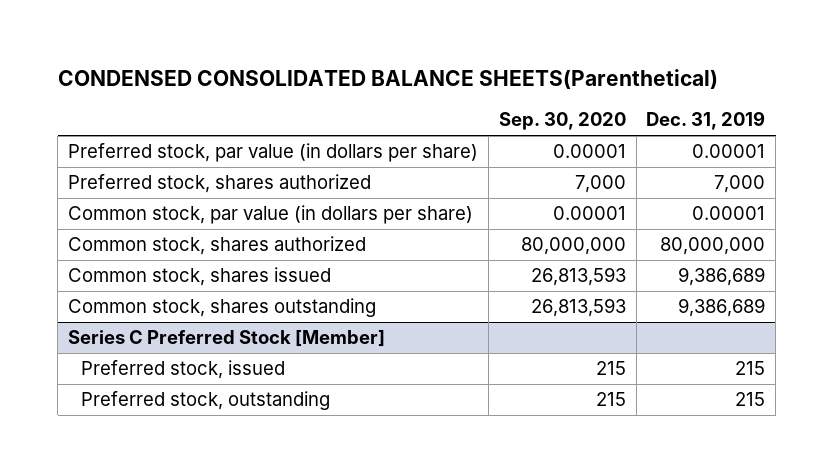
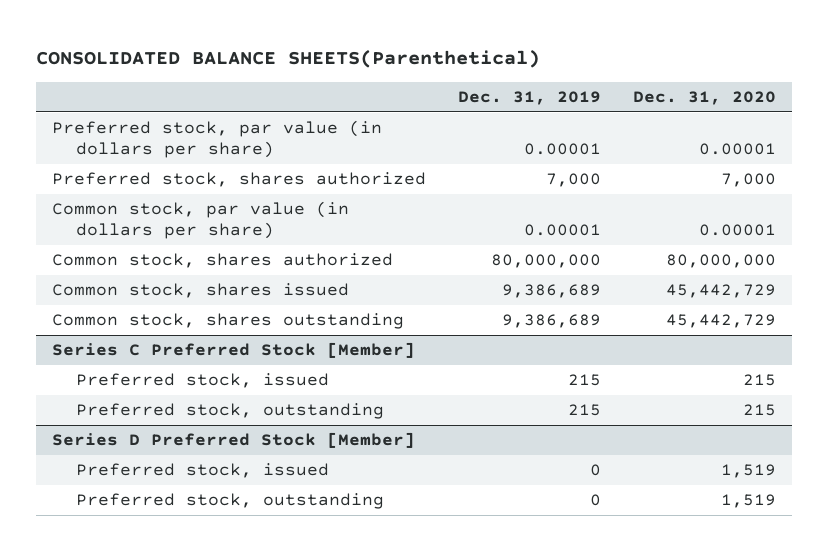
- CONDENSED CONSOLIDATED BALANCE SHEETS(Parenthetical)
+ CONSOLIDATED BALANCE SHEETS(Parenthetical)
- | Sep. 30, 2020 | Dec. 31, 2019
+ | Dec. 31, 2019 | Dec. 31, 2020
+ Series D Preferred Stock [Member]
+ Preferred stock, issued | 0 | 1,519
+ Preferred stock, outstanding | 0 | 1,519

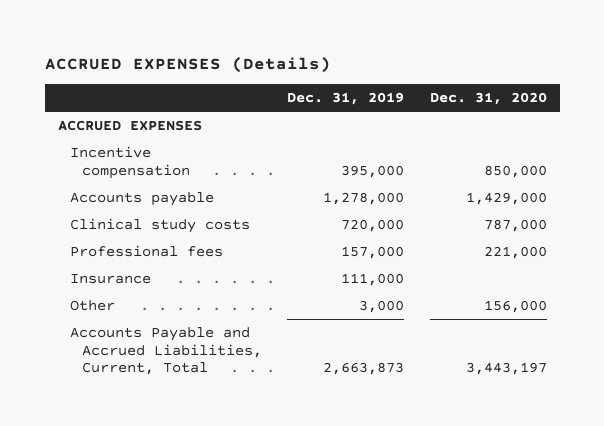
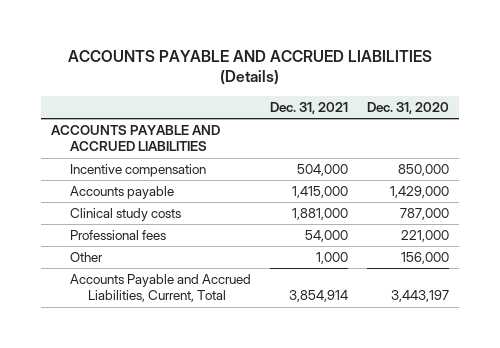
- ACCRUED EXPENSES (Details)
+ ACCOUNTS PAYABLE AND ACCRUED LIABILITIES (Details)
- | Dec. 31, 2019 | Dec. 31, 2020
+ | Dec. 31, 2021 | Dec. 31, 2020
- ACCRUED EXPENSES
+ ACCOUNTS PAYABLE AND ACCRUED LIABILITIES
- Insurance | 111,000 |

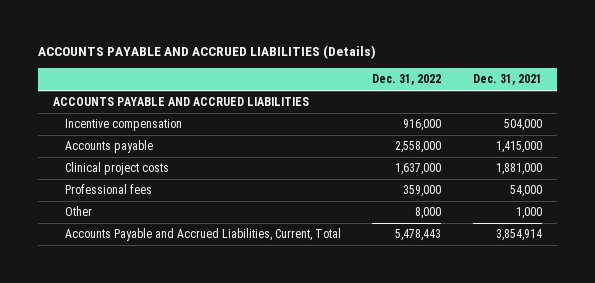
- | Dec. 31, 2021 | Dec. 31, 2020
+ | Dec. 31, 2022 | Dec. 31, 2021
- Clinical study costs | 1,881,000 | 787,000
+ Clinical project costs | 1,637,000 | 1,881,000

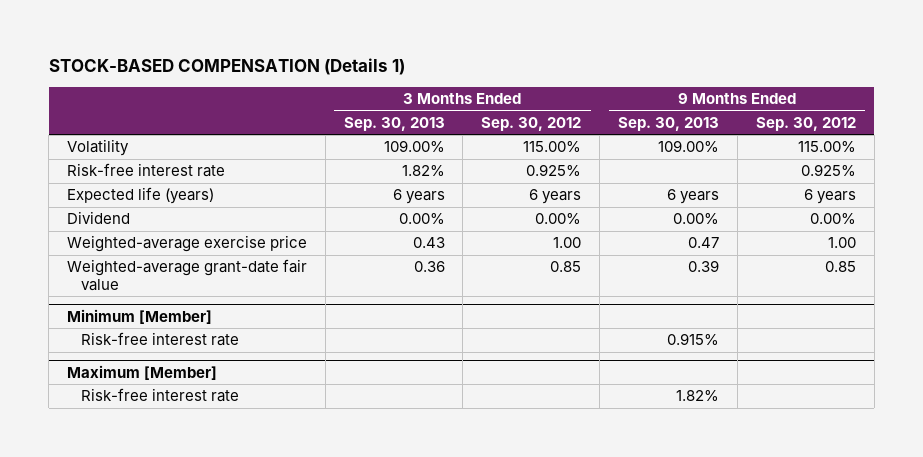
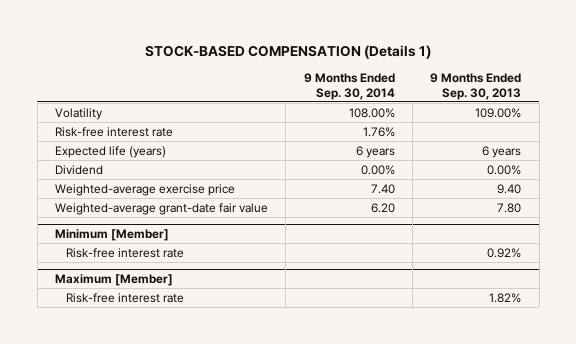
- | 3 Months Ended Sep. 30, 2013 | 3 Months Ended Sep. 30, 2012 | 9 Months Ended Sep. 30, 2013 | 9 Months Ended Sep. 30, 2012
+ | 9 Months Ended Sep. 30, 2014 | 9 Months Ended Sep. 30, 2013
- Weighted-average exercise price | 0.43 | 1.00 | 0.47 | 1.00
- Weighted-average grant-date fair value | 0.36 | 0.85 | 0.39 | 0.85
+ Weighted-average exercise price | 7.40 | 9.40
+ Weighted-average grant-date fair value | 6.20 | 7.80
@ Minimum [Member]
- Risk-free interest rate | | | 0.915% |
+ Risk-free interest rate | | 0.92%

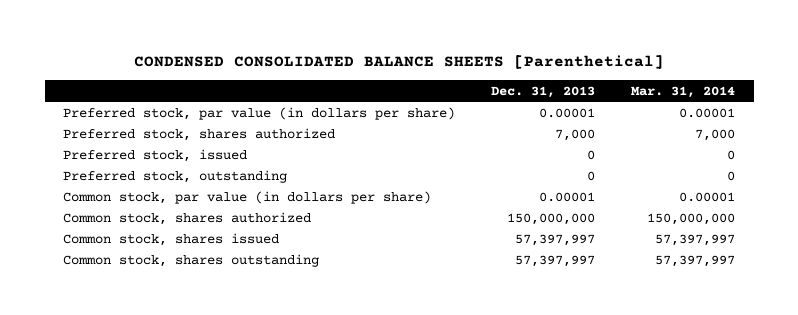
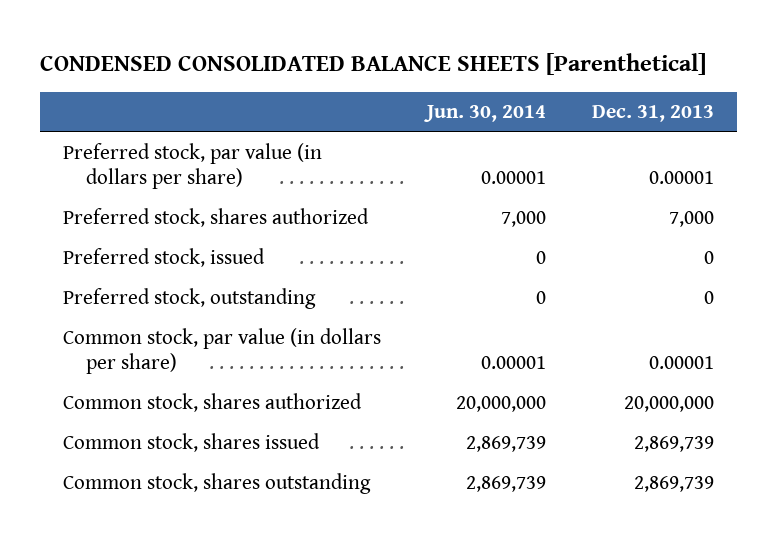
- | Dec. 31, 2013 | Mar. 31, 2014
+ | Jun. 30, 2014 | Dec. 31, 2013
- Common stock, shares authorized | 150,000,000 | 150,000,000
- Common stock, shares issued | 57,397,997 | 57,397,997
- Common stock, shares outstanding | 57,397,997 | 57,397,997
+ Common stock, shares authorized | 20,000,000 | 20,000,000
+ Common stock, shares issued | 2,869,739 | 2,869,739
+ Common stock, shares outstanding | 2,869,739 | 2,869,739

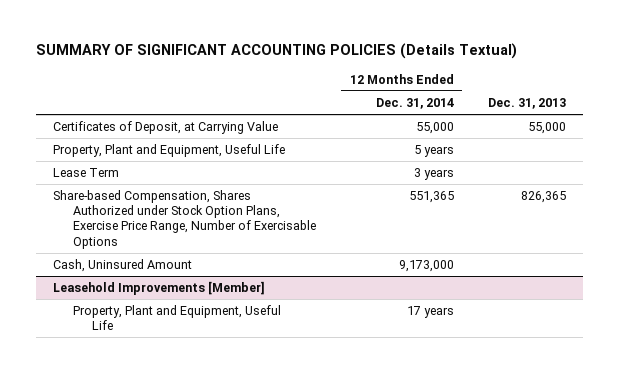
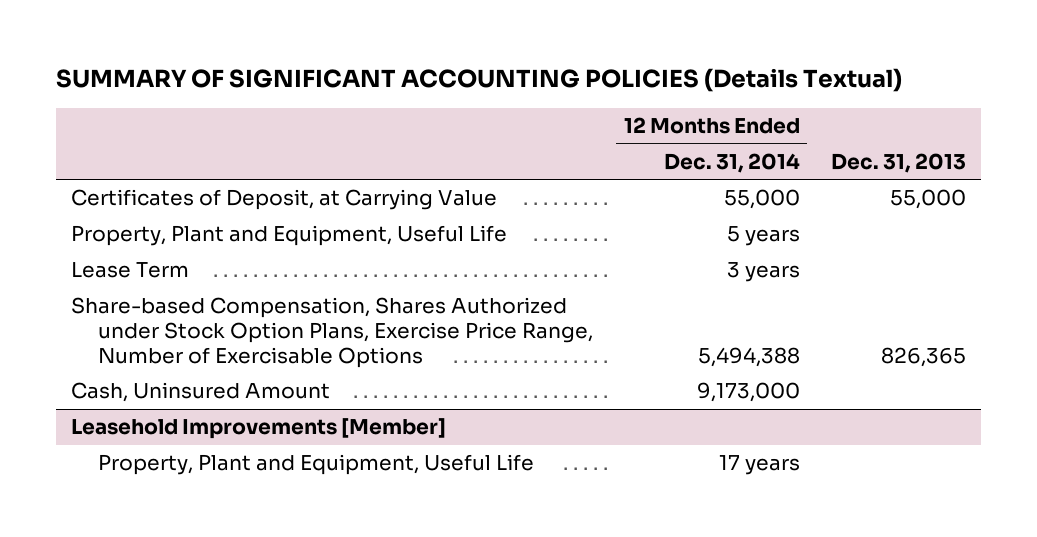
- Share-based Compensation, Shares Authorized under Stock Option Plans, Exercise Price Range, Number of Exercisable Options | 551,365 | 826,365
+ Share-based Compensation, Shares Authorized under Stock Option Plans, Exercise Price Range, Number of Exercisable Options | 5,494,388 | 826,365

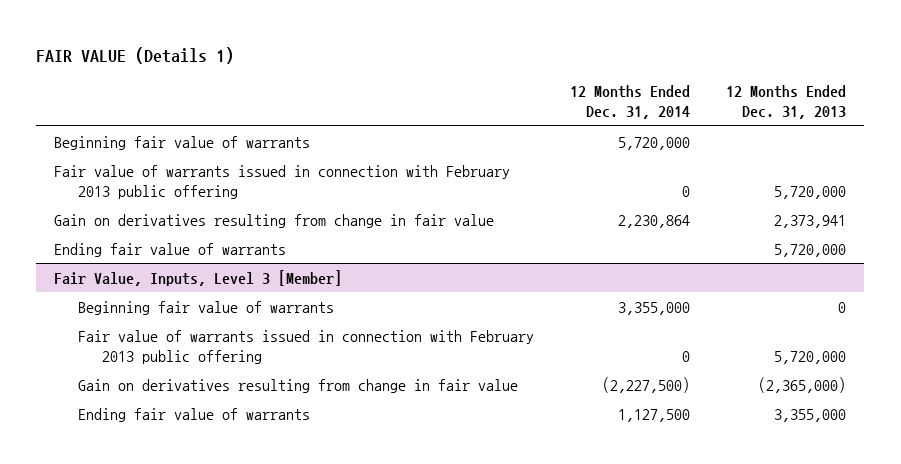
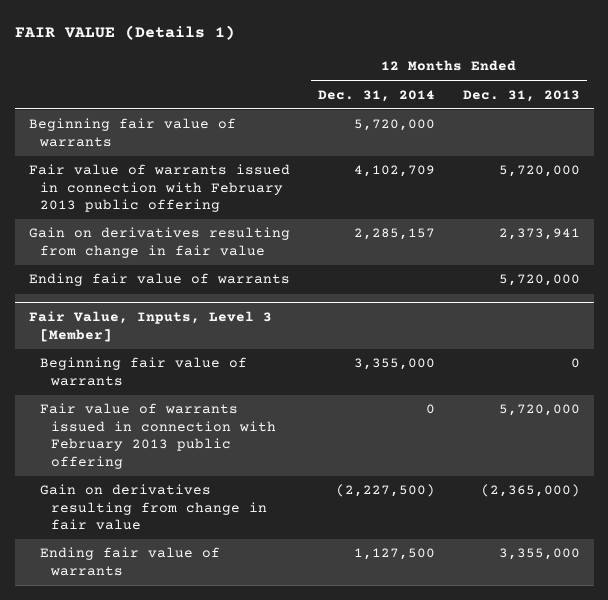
- Fair value of warrants issued in connection with February 2013 public offering | 0 | 5,720,000
- Gain on derivatives resulting from change in fair value | 2,230,864 | 2,373,941
+ Fair value of warrants issued in connection with February 2013 public offering | 4,102,709 | 5,720,000
+ Gain on derivatives resulting from change in fair value | 2,285,157 | 2,373,941

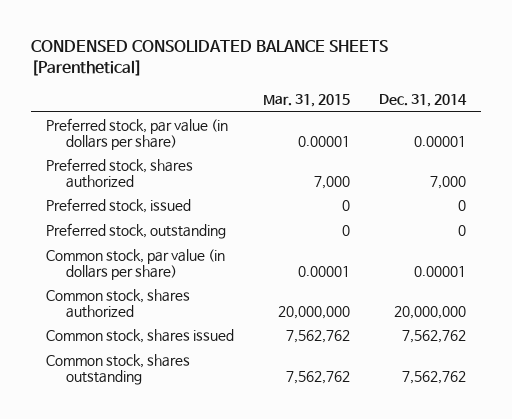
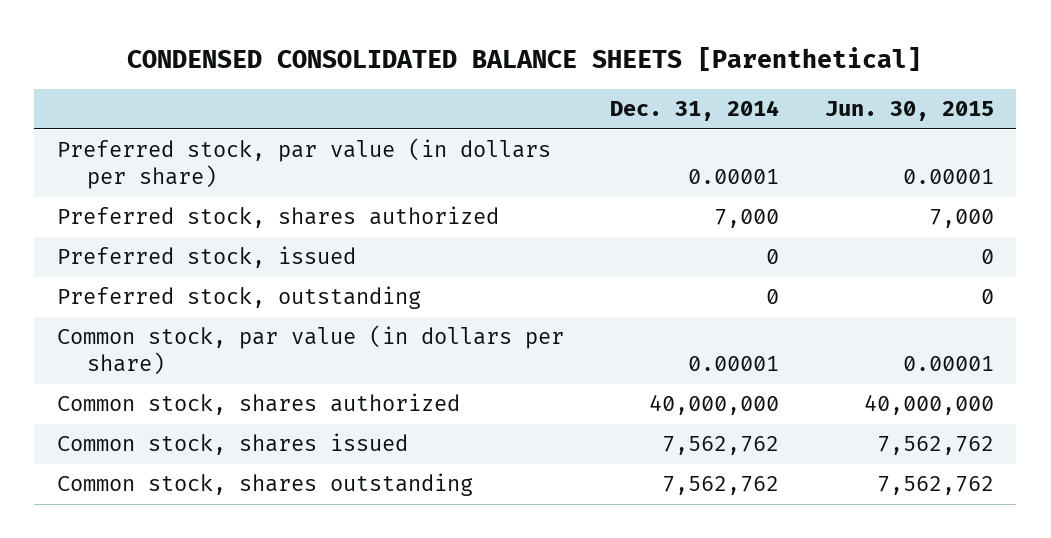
- | Mar. 31, 2015 | Dec. 31, 2014
+ | Dec. 31, 2014 | Jun. 30, 2015
- Common stock, shares authorized | 20,000,000 | 20,000,000
+ Common stock, shares authorized | 40,000,000 | 40,000,000

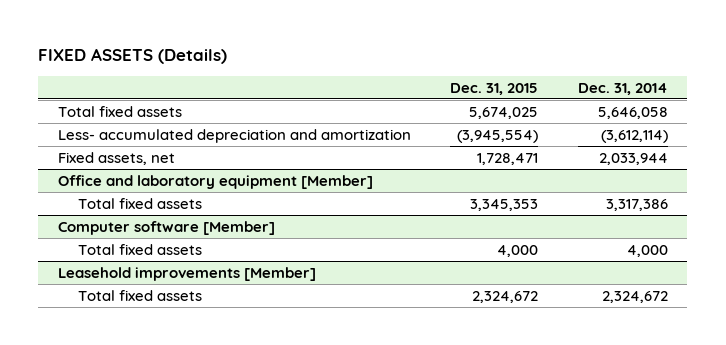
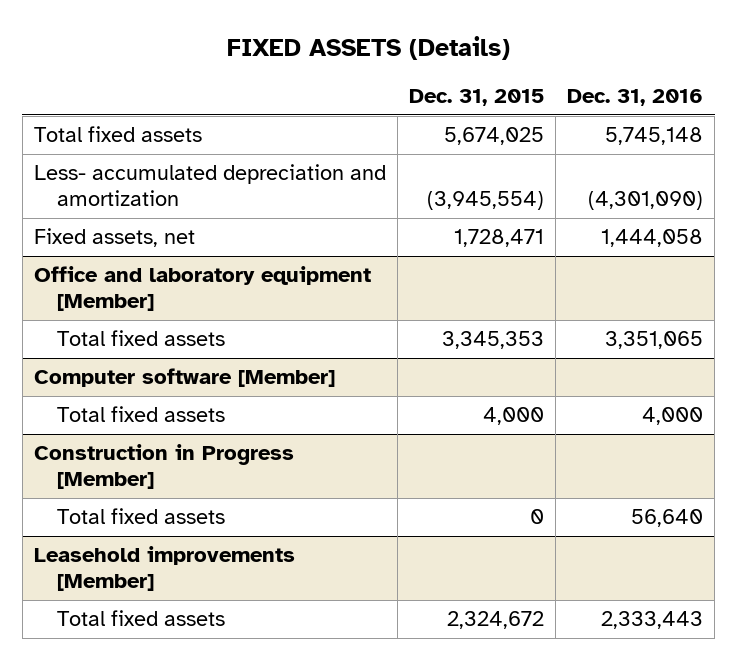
- | Dec. 31, 2015 | Dec. 31, 2014
+ | Dec. 31, 2015 | Dec. 31, 2016
+ Construction in Progress [Member]
+ Total fixed assets | 0 | 56,640

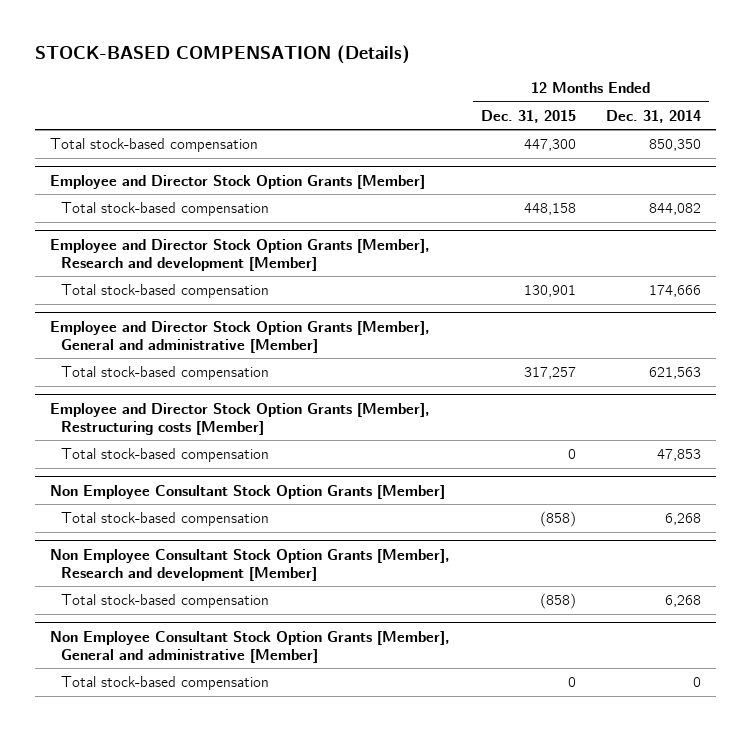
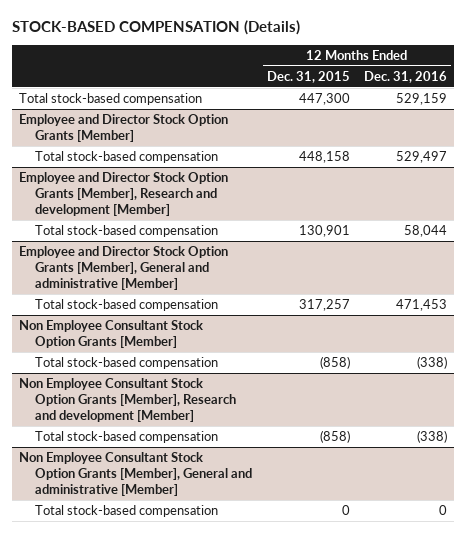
- | 12 Months Ended Dec. 31, 2015 | 12 Months Ended Dec. 31, 2014
+ | 12 Months Ended Dec. 31, 2015 | 12 Months Ended Dec. 31, 2016
- Employee and Director Stock Option Grants [Member], Restructuring costs [Member]
- Total stock-based compensation | 0 | 47,853

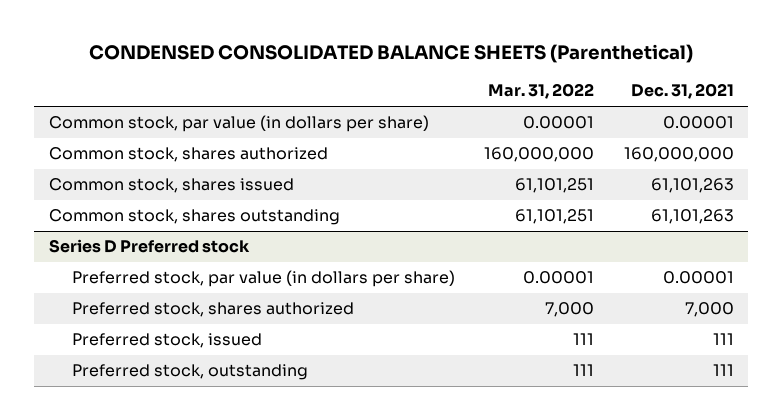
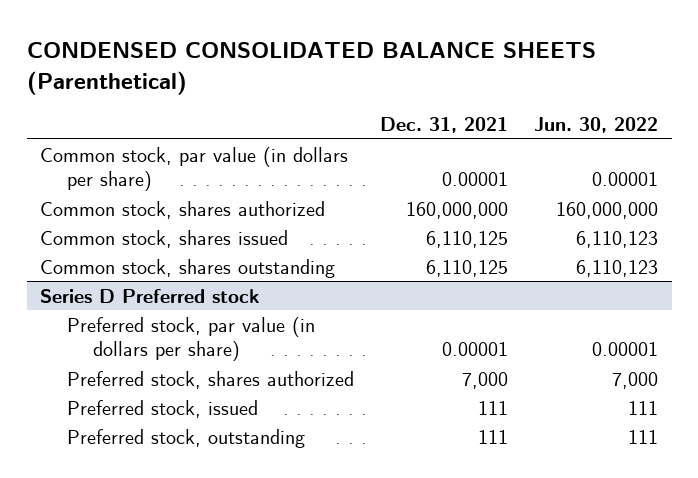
- | Mar. 31, 2022 | Dec. 31, 2021
+ | Dec. 31, 2021 | Jun. 30, 2022
- Common stock, shares issued | 61,101,251 | 61,101,263
- Common stock, shares outstanding | 61,101,251 | 61,101,263
+ Common stock, shares issued | 6,110,125 | 6,110,123
+ Common stock, shares outstanding | 6,110,125 | 6,110,123

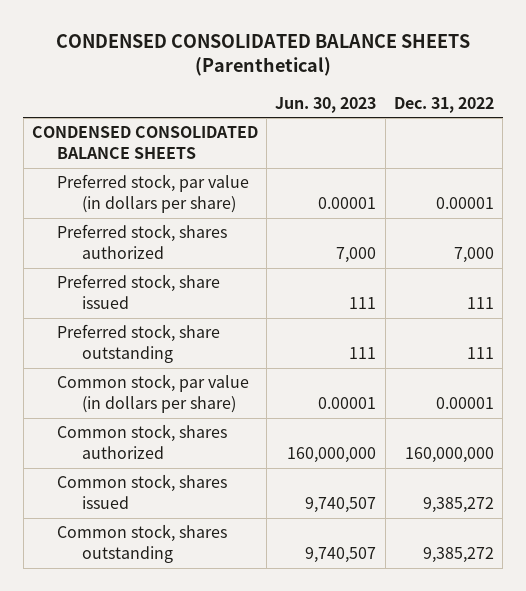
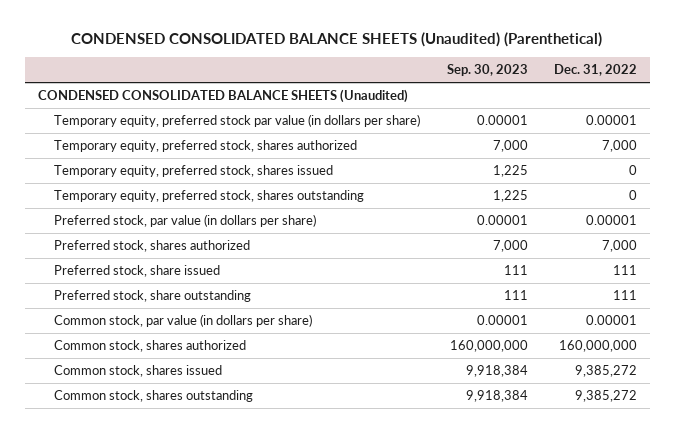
- CONDENSED CONSOLIDATED BALANCE SHEETS (Parenthetical)
+ CONDENSED CONSOLIDATED BALANCE SHEETS (Unaudited) (Parenthetical)
- | Jun. 30, 2023 | Dec. 31, 2022
+ | Sep. 30, 2023 | Dec. 31, 2022
- CONDENSED CONSOLIDATED BALANCE SHEETS
+ CONDENSED CONSOLIDATED BALANCE SHEETS (Unaudited)
+ Temporary equity, preferred stock par value (in dollars per share) | 0.00001 | 0.00001
+ Temporary equity, preferred stock, shares authorized | 7,000 | 7,000
+ Temporary equity, preferred stock, shares issued | 1,225 | 0
+ Temporary equity, preferred stock, shares outstanding | 1,225 | 0

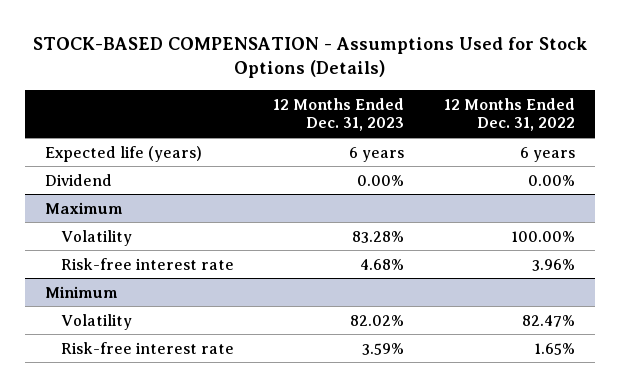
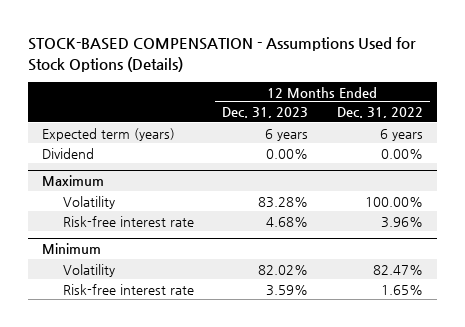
- Expected life (years) | 6 years | 6 years
+ Expected term (years) | 6 years | 6 years

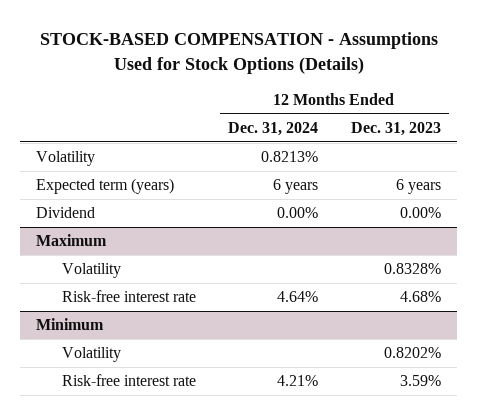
- | 12 Months Ended Dec. 31, 2023 | 12 Months Ended Dec. 31, 2022
+ | 12 Months Ended Dec. 31, 2024 | 12 Months Ended Dec. 31, 2023
+ Volatility | 0.8213% |
@ Maximum
- Volatility | 83.28% | 100.00%
+ Volatility | | 0.8328%
@ Minimum
- Volatility | 82.02% | 82.47%
+ Volatility | | 0.8202%

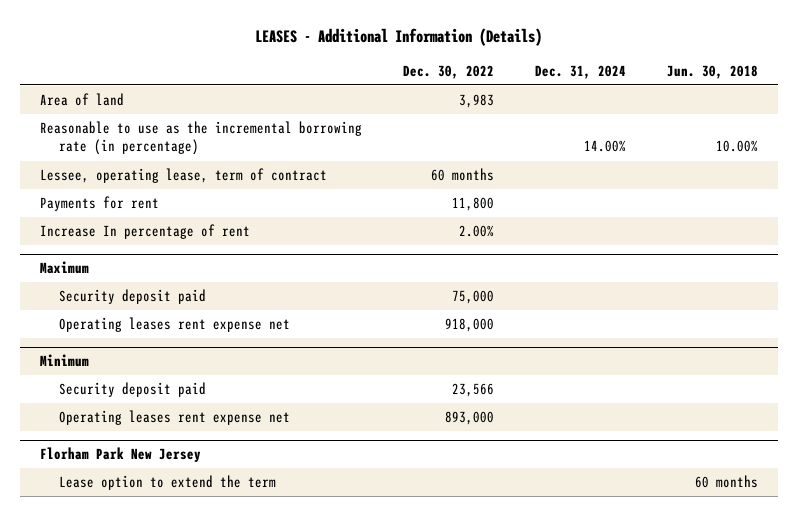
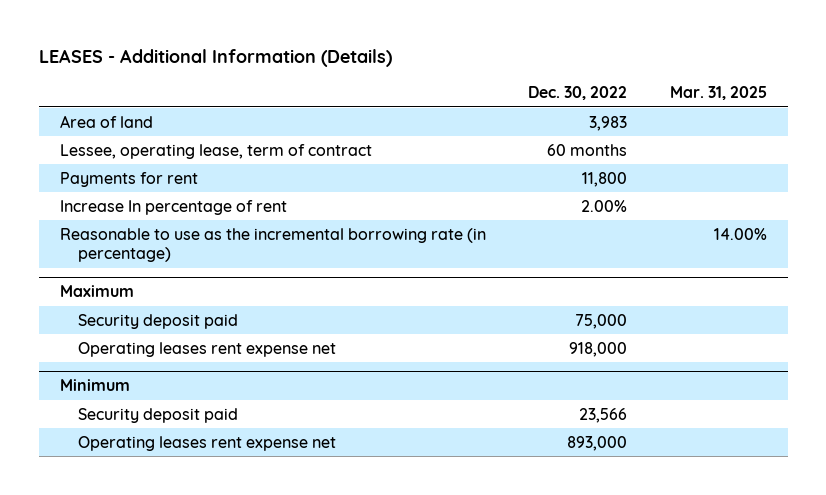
- | Dec. 30, 2022 | Dec. 31, 2024 | Jun. 30, 2018
+ | Dec. 30, 2022 | Mar. 31, 2025
moved down: Reasonable to use as the incremental borrowing rate (in percentage) | | 14.00%
- Florham Park New Jersey
- Lease option to extend the term | | | 60 months

